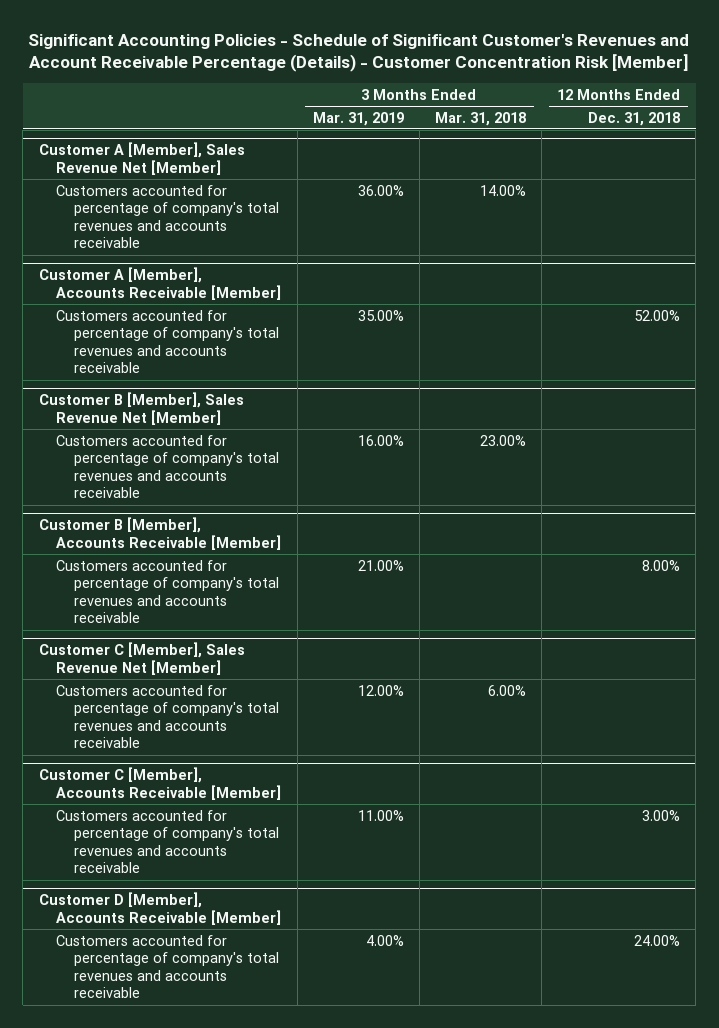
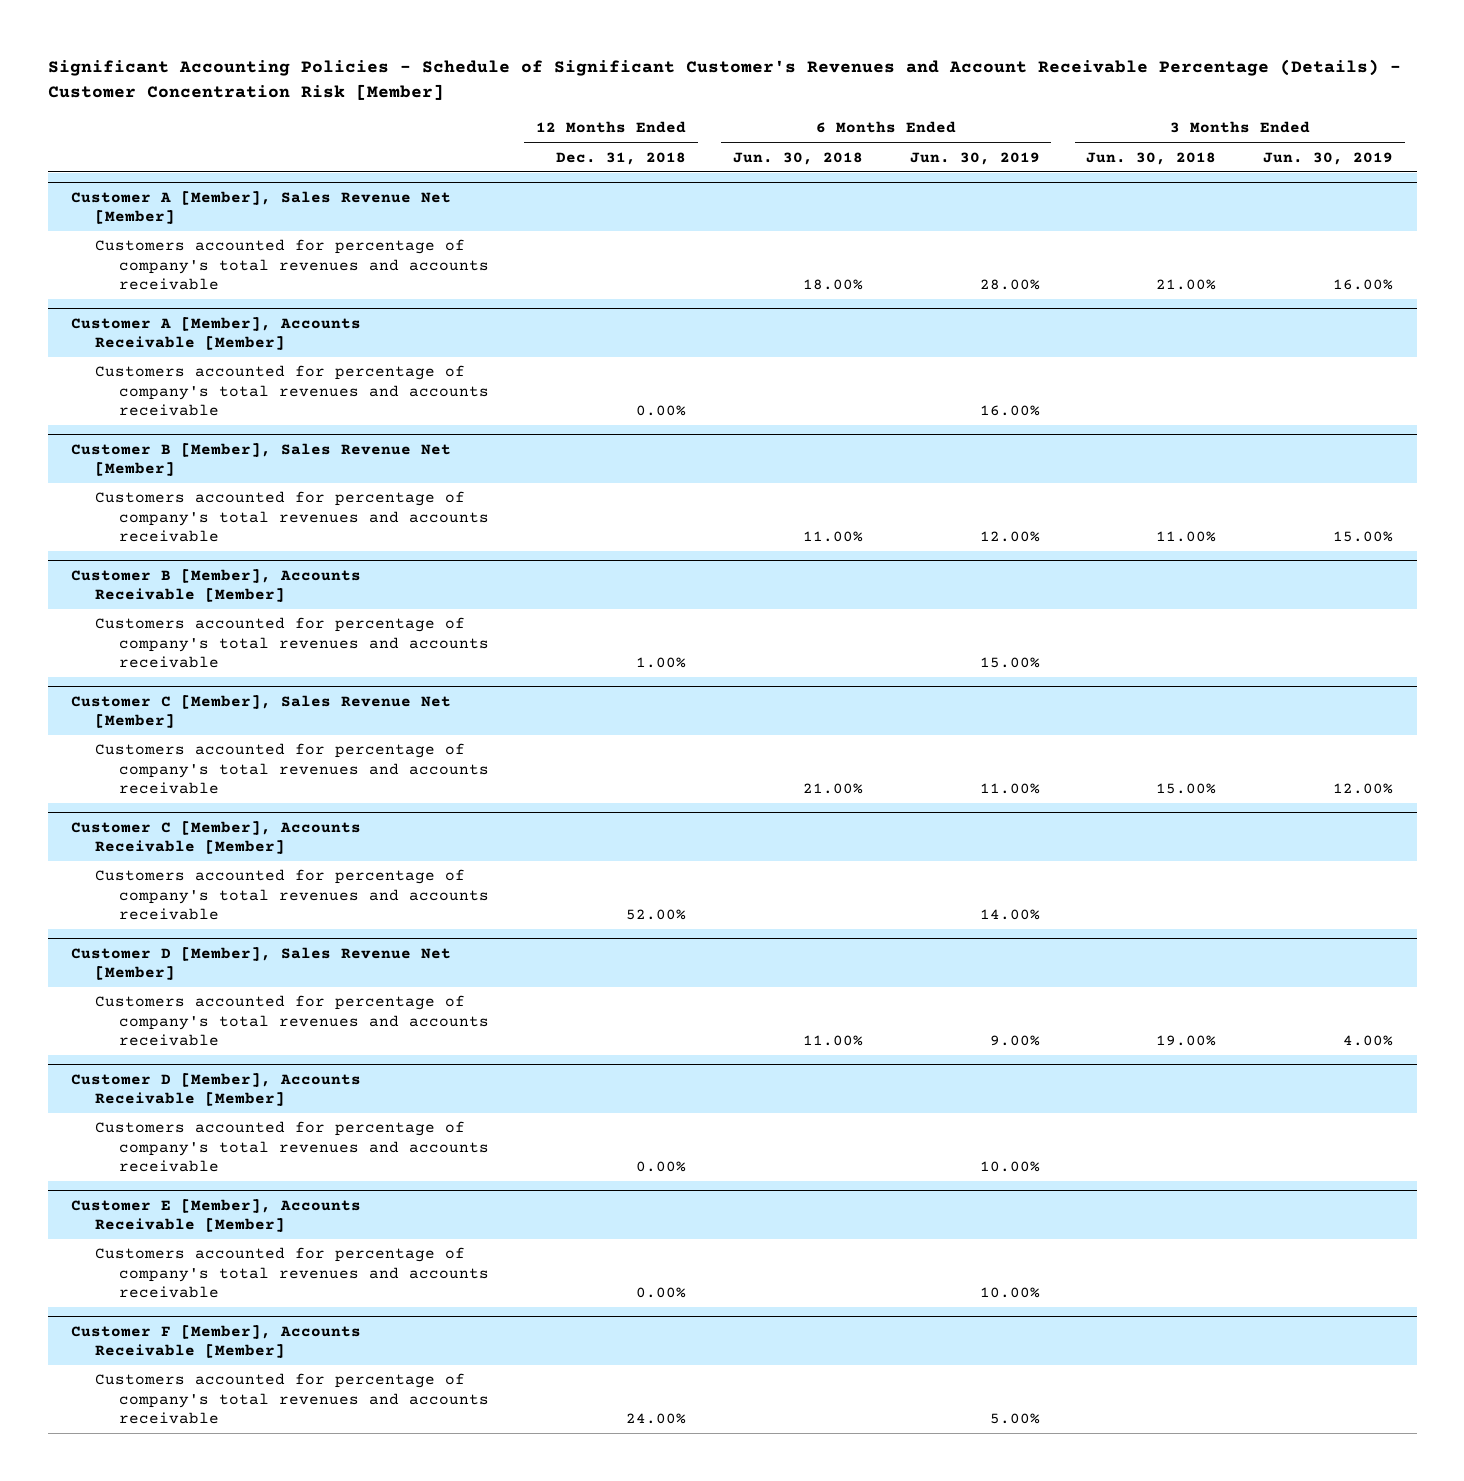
- | 3 Months Ended Mar. 31, 2019 | 3 Months Ended Mar. 31, 2018 | 12 Months Ended Dec. 31, 2018
+ | 12 Months Ended Dec. 31, 2018 | 6 Months Ended Jun. 30, 2018 | 6 Months Ended Jun. 30, 2019 | 3 Months Ended Jun. 30, 2018 | 3 Months Ended Jun. 30, 2019
@ Customer A [Member], Accounts Receivable [Member]
- Customers accounted for percentage of company's total revenues and accounts receivable | 35.00% | | 52.00%
+ Customers accounted for percentage of company's total revenues and accounts receivable | 0.00% | | 16.00% | |
@ Customer B [Member], Accounts Receivable [Member]
- Customers accounted for percentage of company's total revenues and accounts receivable | 21.00% | | 8.00%
+ Customers accounted for percentage of company's total revenues and accounts receivable | 1.00% | | 15.00% | |
@ Customer C [Member], Accounts Receivable [Member]
- Customers accounted for percentage of company's total revenues and accounts receivable | 11.00% | | 3.00%
+ Customers accounted for percentage of company's total revenues and accounts receivable | 52.00% | | 14.00% | |
+ Customer D [Member], Sales Revenue Net [Member]
+ Customers accounted for percentage of company's total revenues and accounts receivable | | 11.00% | 9.00% | 19.00% | 4.00%
@ Customer D [Member], Accounts Receivable [Member]
- Customers accounted for percentage of company's total revenues and accounts receivable | 4.00% | | 24.00%
+ Customers accounted for percentage of company's total revenues and accounts receivable | 0.00% | | 10.00% | |
+ Customer E [Member], Accounts Receivable [Member]
+ Customers accounted for percentage of company's total revenues and accounts receivable | 0.00% | | 10.00% | |
+ Customer F [Member], Accounts Receivable [Member]
+ Customers accounted for percentage of company's total revenues and accounts receivable | 24.00% | | 5.00% | |

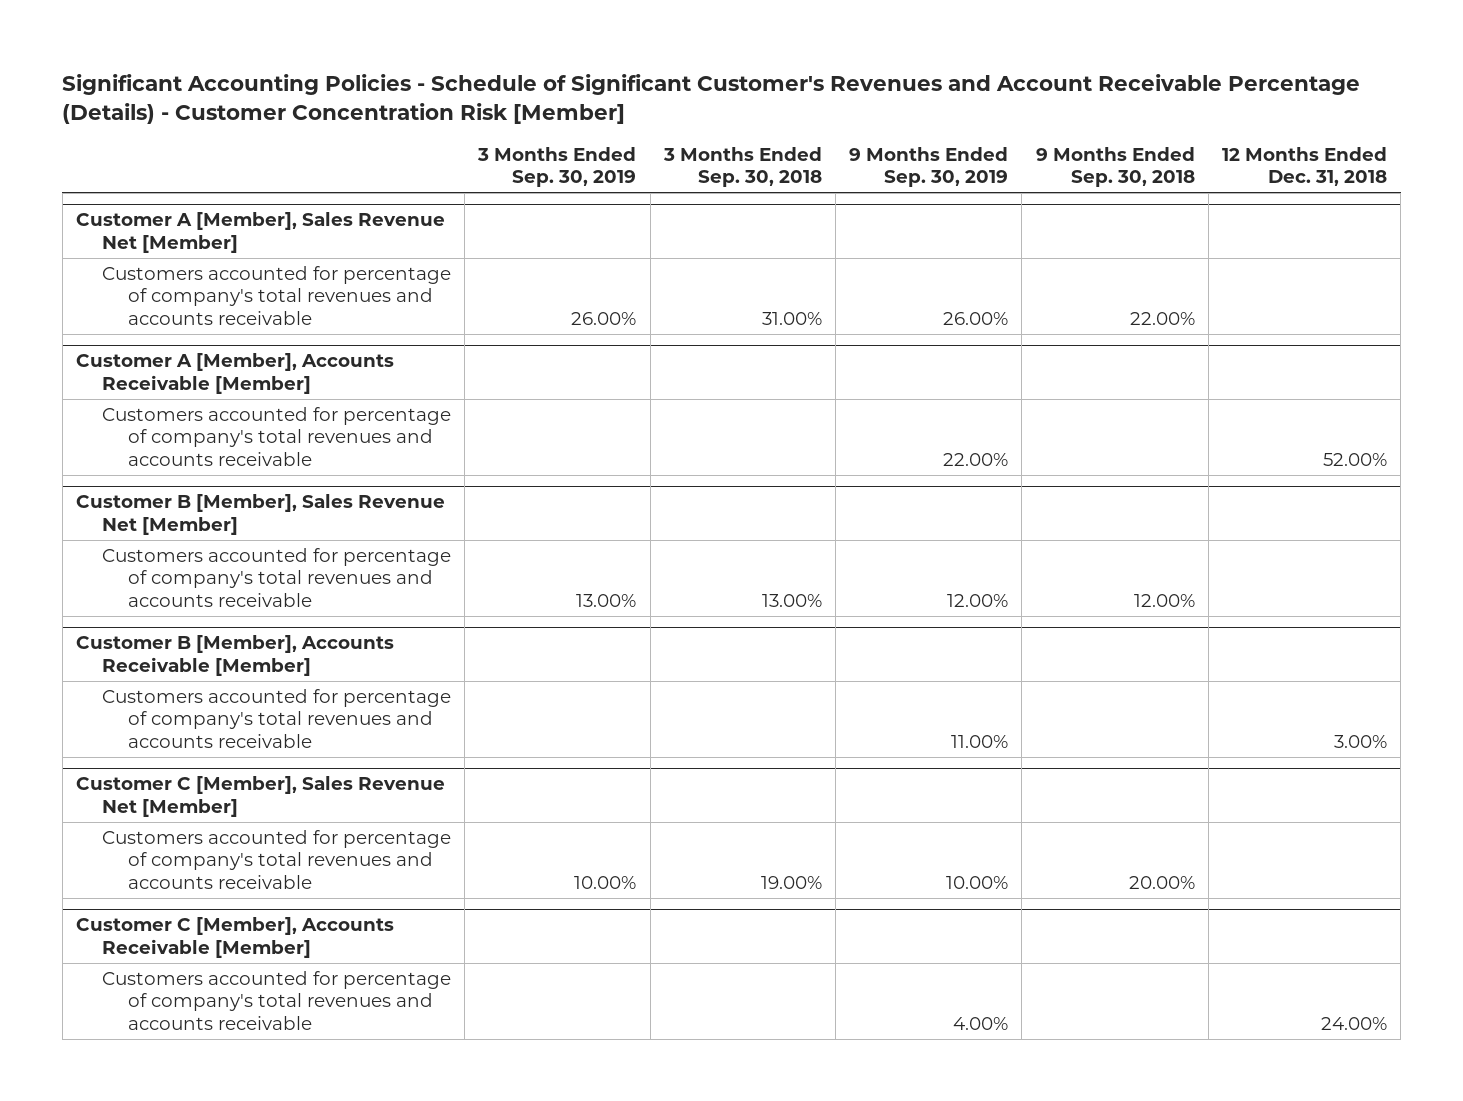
- | 12 Months Ended Dec. 31, 2018 | 6 Months Ended Jun. 30, 2018 | 6 Months Ended Jun. 30, 2019 | 3 Months Ended Jun. 30, 2018 | 3 Months Ended Jun. 30, 2019
+ | 3 Months Ended Sep. 30, 2019 | 3 Months Ended Sep. 30, 2018 | 9 Months Ended Sep. 30, 2019 | 9 Months Ended Sep. 30, 2018 | 12 Months Ended Dec. 31, 2018
@ Customer A [Member], Accounts Receivable [Member]
- Customers accounted for percentage of company's total revenues and accounts receivable | 0.00% | | 16.00% | |
+ Customers accounted for percentage of company's total revenues and accounts receivable | | | 22.00% | | 52.00%
@ Customer B [Member], Accounts Receivable [Member]
- Customers accounted for percentage of company's total revenues and accounts receivable | 1.00% | | 15.00% | |
+ Customers accounted for percentage of company's total revenues and accounts receivable | | | 11.00% | | 3.00%
@ Customer C [Member], Accounts Receivable [Member]
- Customers accounted for percentage of company's total revenues and accounts receivable | 52.00% | | 14.00% | |
- Customer D [Member], Sales Revenue Net [Member]
- Customers accounted for percentage of company's total revenues and accounts receivable | | 11.00% | 9.00% | 19.00% | 4.00%
- Customer D [Member], Accounts Receivable [Member]
- Customers accounted for percentage of company's total revenues and accounts receivable | 0.00% | | 10.00% | |
- Customer E [Member], Accounts Receivable [Member]
- Customers accounted for percentage of company's total revenues and accounts receivable | 0.00% | | 10.00% | |
- Customer F [Member], Accounts Receivable [Member]
- Customers accounted for percentage of company's total revenues and accounts receivable | 24.00% | | 5.00% | |
@ Customer C [Member], Accounts Receivable [Member]
+ Customers accounted for percentage of company's total revenues and accounts receivable | | | 4.00% | | 24.00%

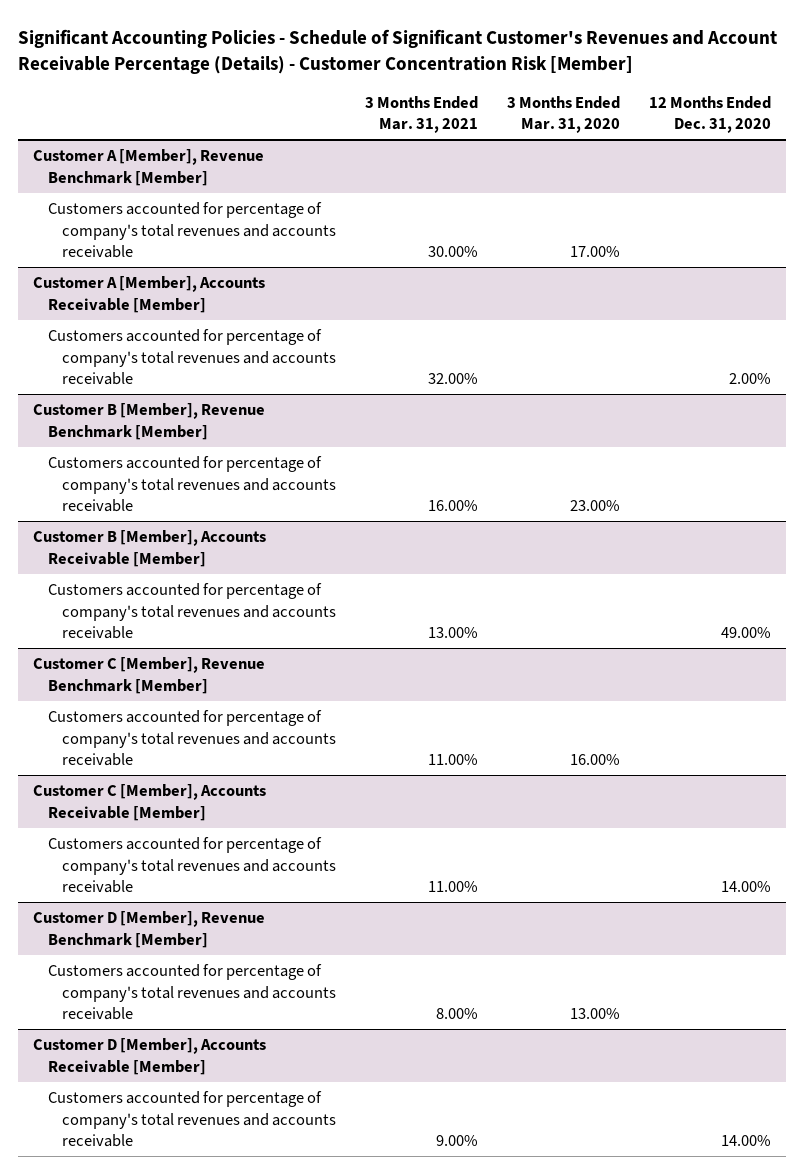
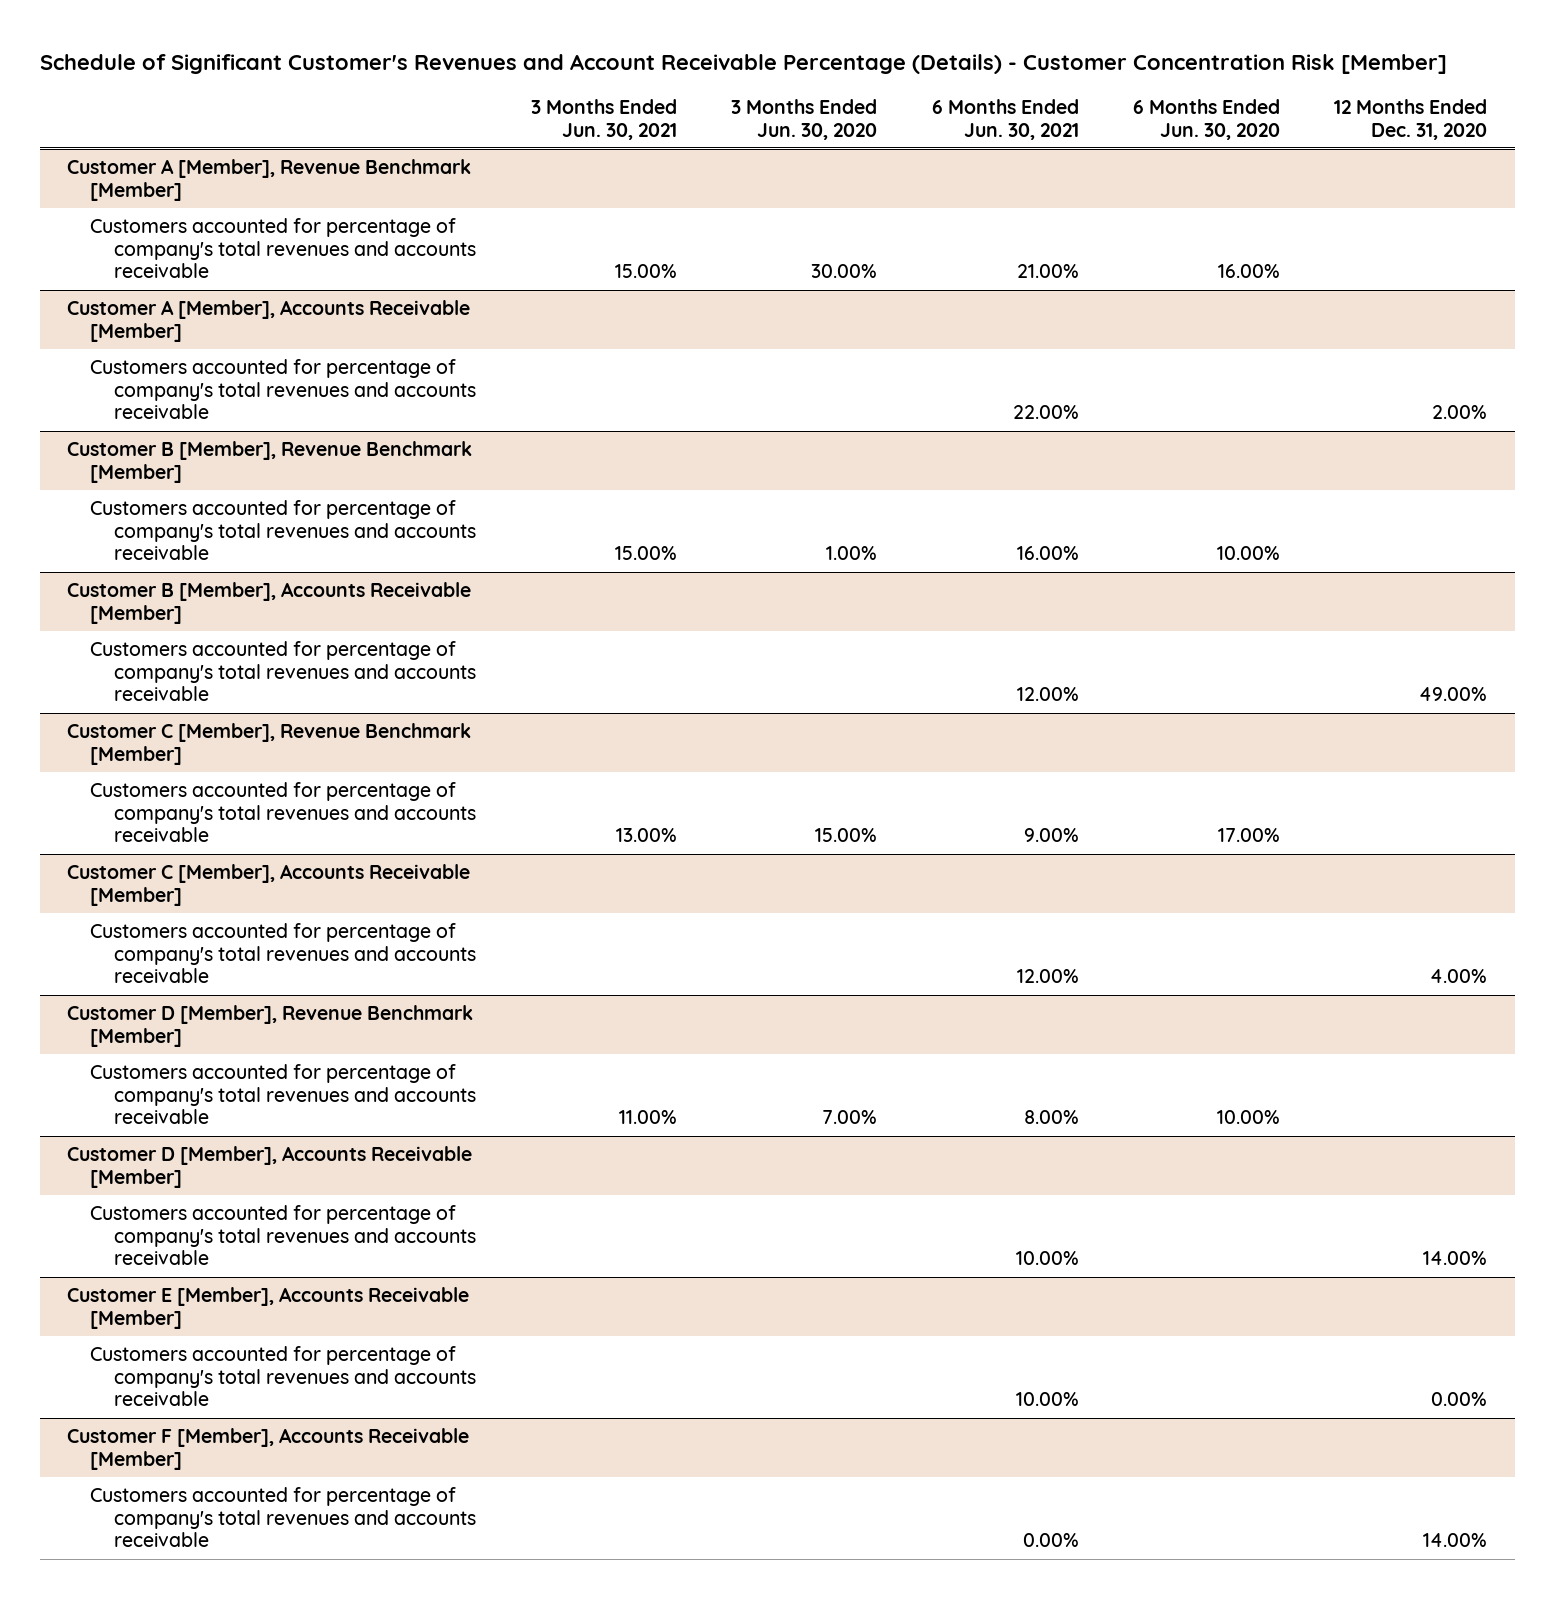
- Significant Accounting Policies - Schedule of Significant Customer's Revenues and Account Receivable Percentage (Details) - Customer Concentration Risk [Member]
+ Schedule of Significant Customer's Revenues and Account Receivable Percentage (Details) - Customer Concentration Risk [Member]
- | 3 Months Ended Mar. 31, 2021 | 3 Months Ended Mar. 31, 2020 | 12 Months Ended Dec. 31, 2020
+ | 3 Months Ended Jun. 30, 2021 | 3 Months Ended Jun. 30, 2020 | 6 Months Ended Jun. 30, 2021 | 6 Months Ended Jun. 30, 2020 | 12 Months Ended Dec. 31, 2020
@ Customer C [Member], Accounts Receivable [Member]
- Customers accounted for percentage of company's total revenues and accounts receivable | 11.00% | | 14.00%
+ Customers accounted for percentage of company's total revenues and accounts receivable | | | 12.00% | | 4.00%
+ Customer E [Member], Accounts Receivable [Member]
+ Customers accounted for percentage of company's total revenues and accounts receivable | | | 10.00% | | 0.00%
+ Customer F [Member], Accounts Receivable [Member]
+ Customers accounted for percentage of company's total revenues and accounts receivable | | | 0.00% | | 14.00%

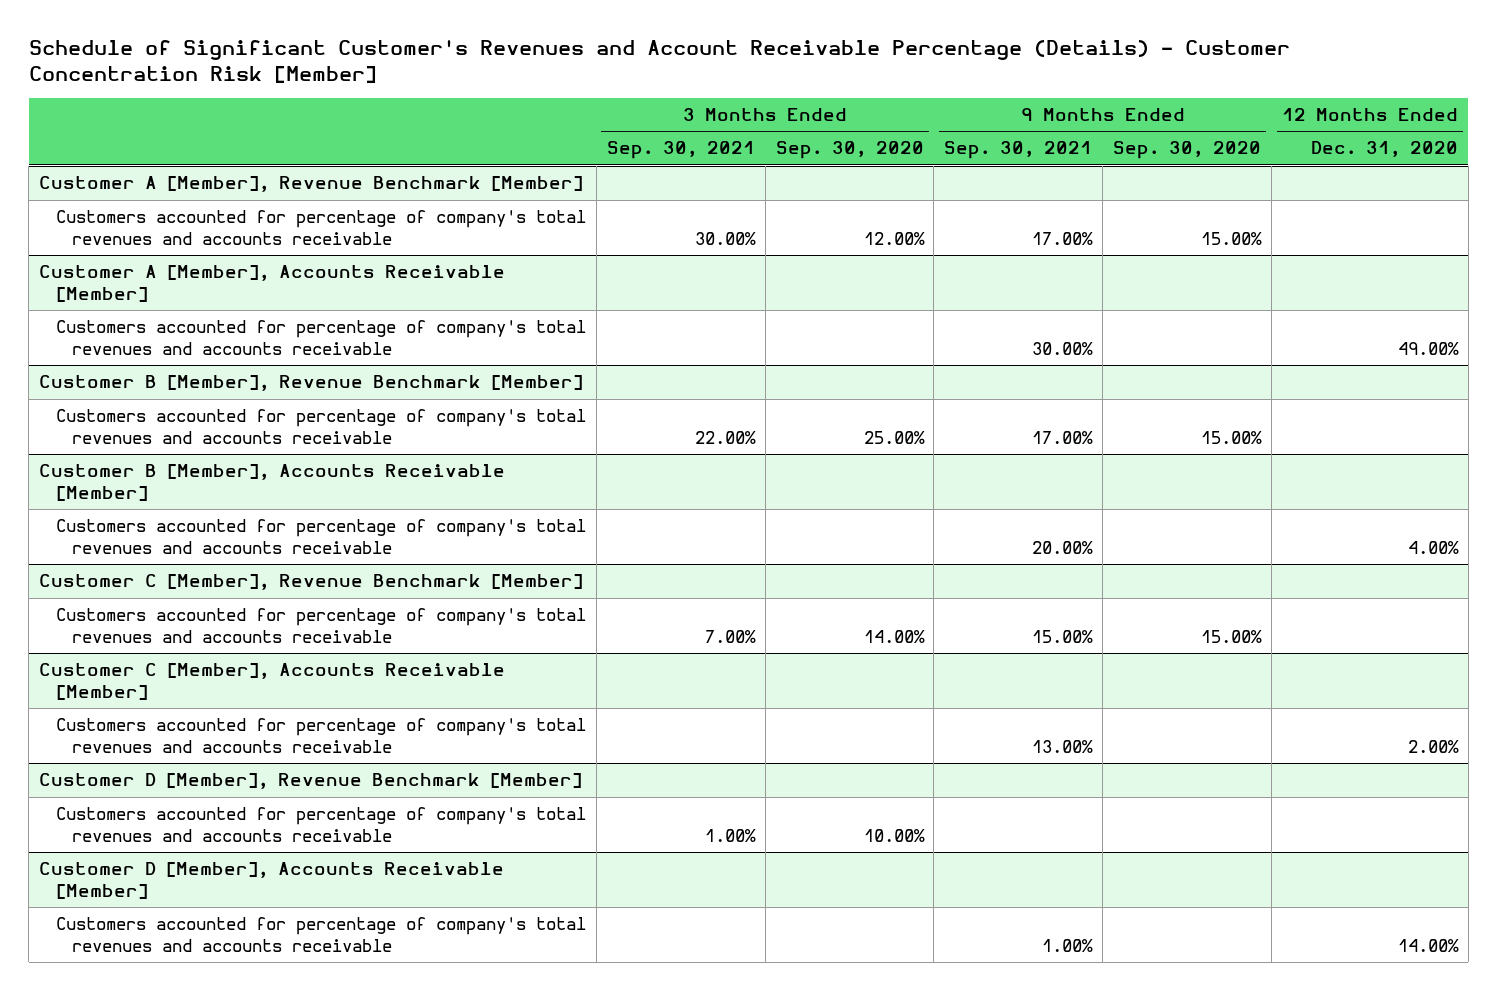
- | 3 Months Ended Jun. 30, 2021 | 3 Months Ended Jun. 30, 2020 | 6 Months Ended Jun. 30, 2021 | 6 Months Ended Jun. 30, 2020 | 12 Months Ended Dec. 31, 2020
+ | 3 Months Ended Sep. 30, 2021 | 3 Months Ended Sep. 30, 2020 | 9 Months Ended Sep. 30, 2021 | 9 Months Ended Sep. 30, 2020 | 12 Months Ended Dec. 31, 2020
@ Customer A [Member], Accounts Receivable [Member]
- Customers accounted for percentage of company's total revenues and accounts receivable | | | 22.00% | | 2.00%
+ Customers accounted for percentage of company's total revenues and accounts receivable | | | 30.00% | | 49.00%
@ Customer B [Member], Accounts Receivable [Member]
- Customers accounted for percentage of company's total revenues and accounts receivable | | | 12.00% | | 49.00%
+ Customers accounted for percentage of company's total revenues and accounts receivable | | | 20.00% | | 4.00%
@ Customer C [Member], Accounts Receivable [Member]
- Customers accounted for percentage of company's total revenues and accounts receivable | | | 12.00% | | 4.00%
+ Customers accounted for percentage of company's total revenues and accounts receivable | | | 13.00% | | 2.00%
- Customer E [Member], Accounts Receivable [Member]
- Customers accounted for percentage of company's total revenues and accounts receivable | | | 10.00% | | 0.00%
- Customer F [Member], Accounts Receivable [Member]
- Customers accounted for percentage of company's total revenues and accounts receivable | | | 0.00% | | 14.00%

